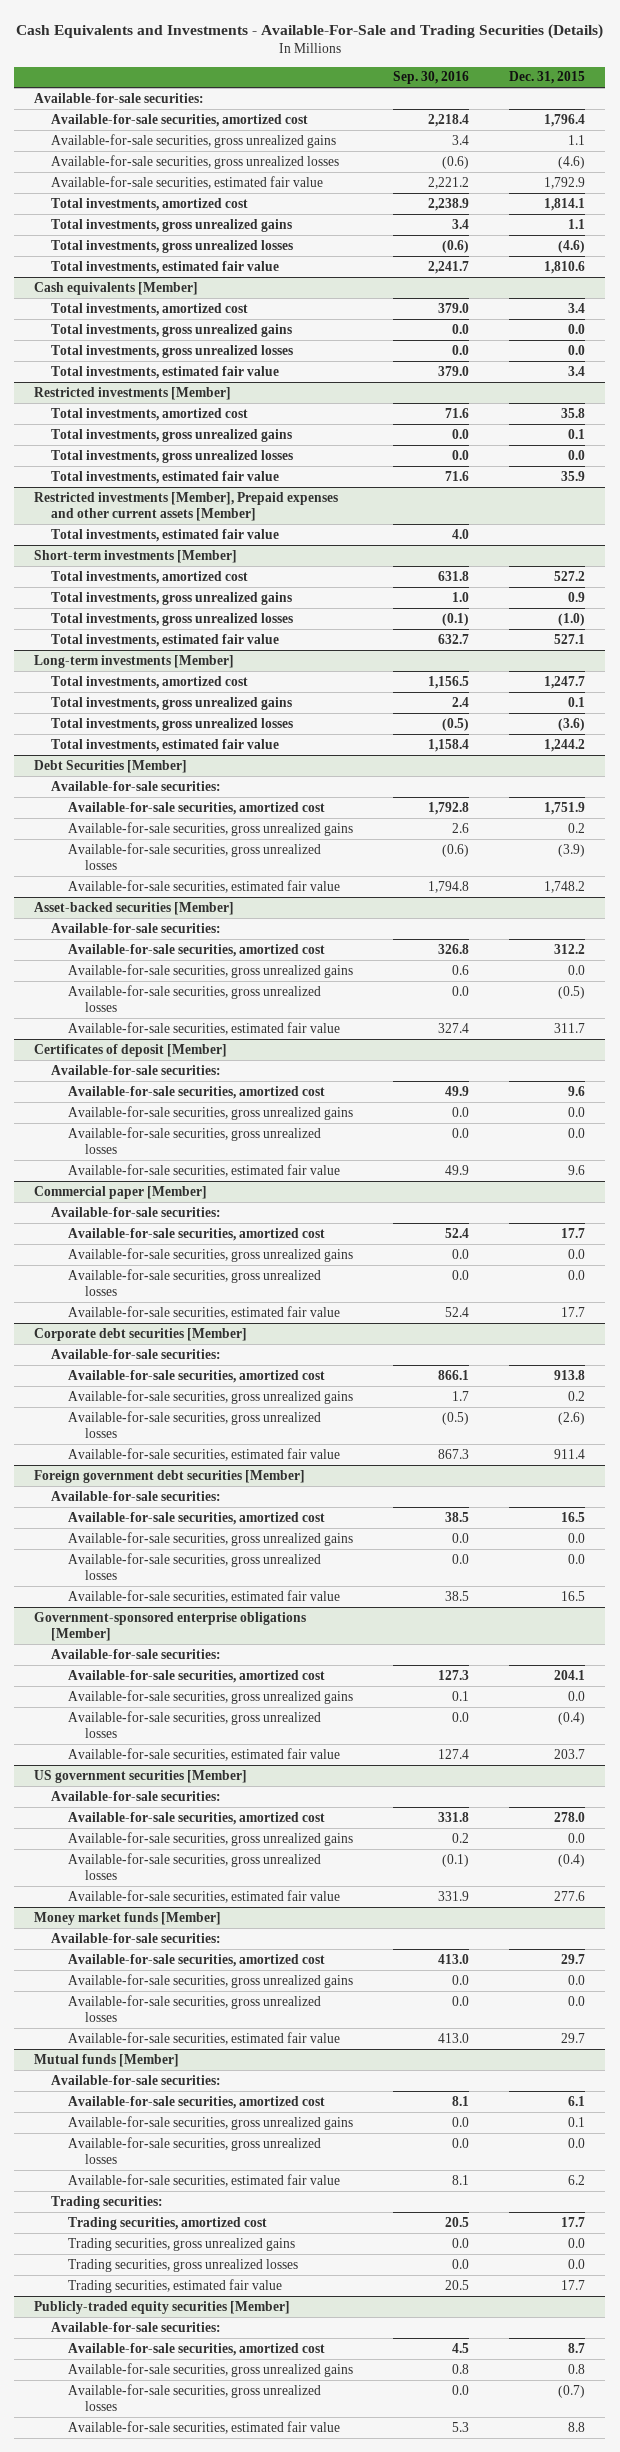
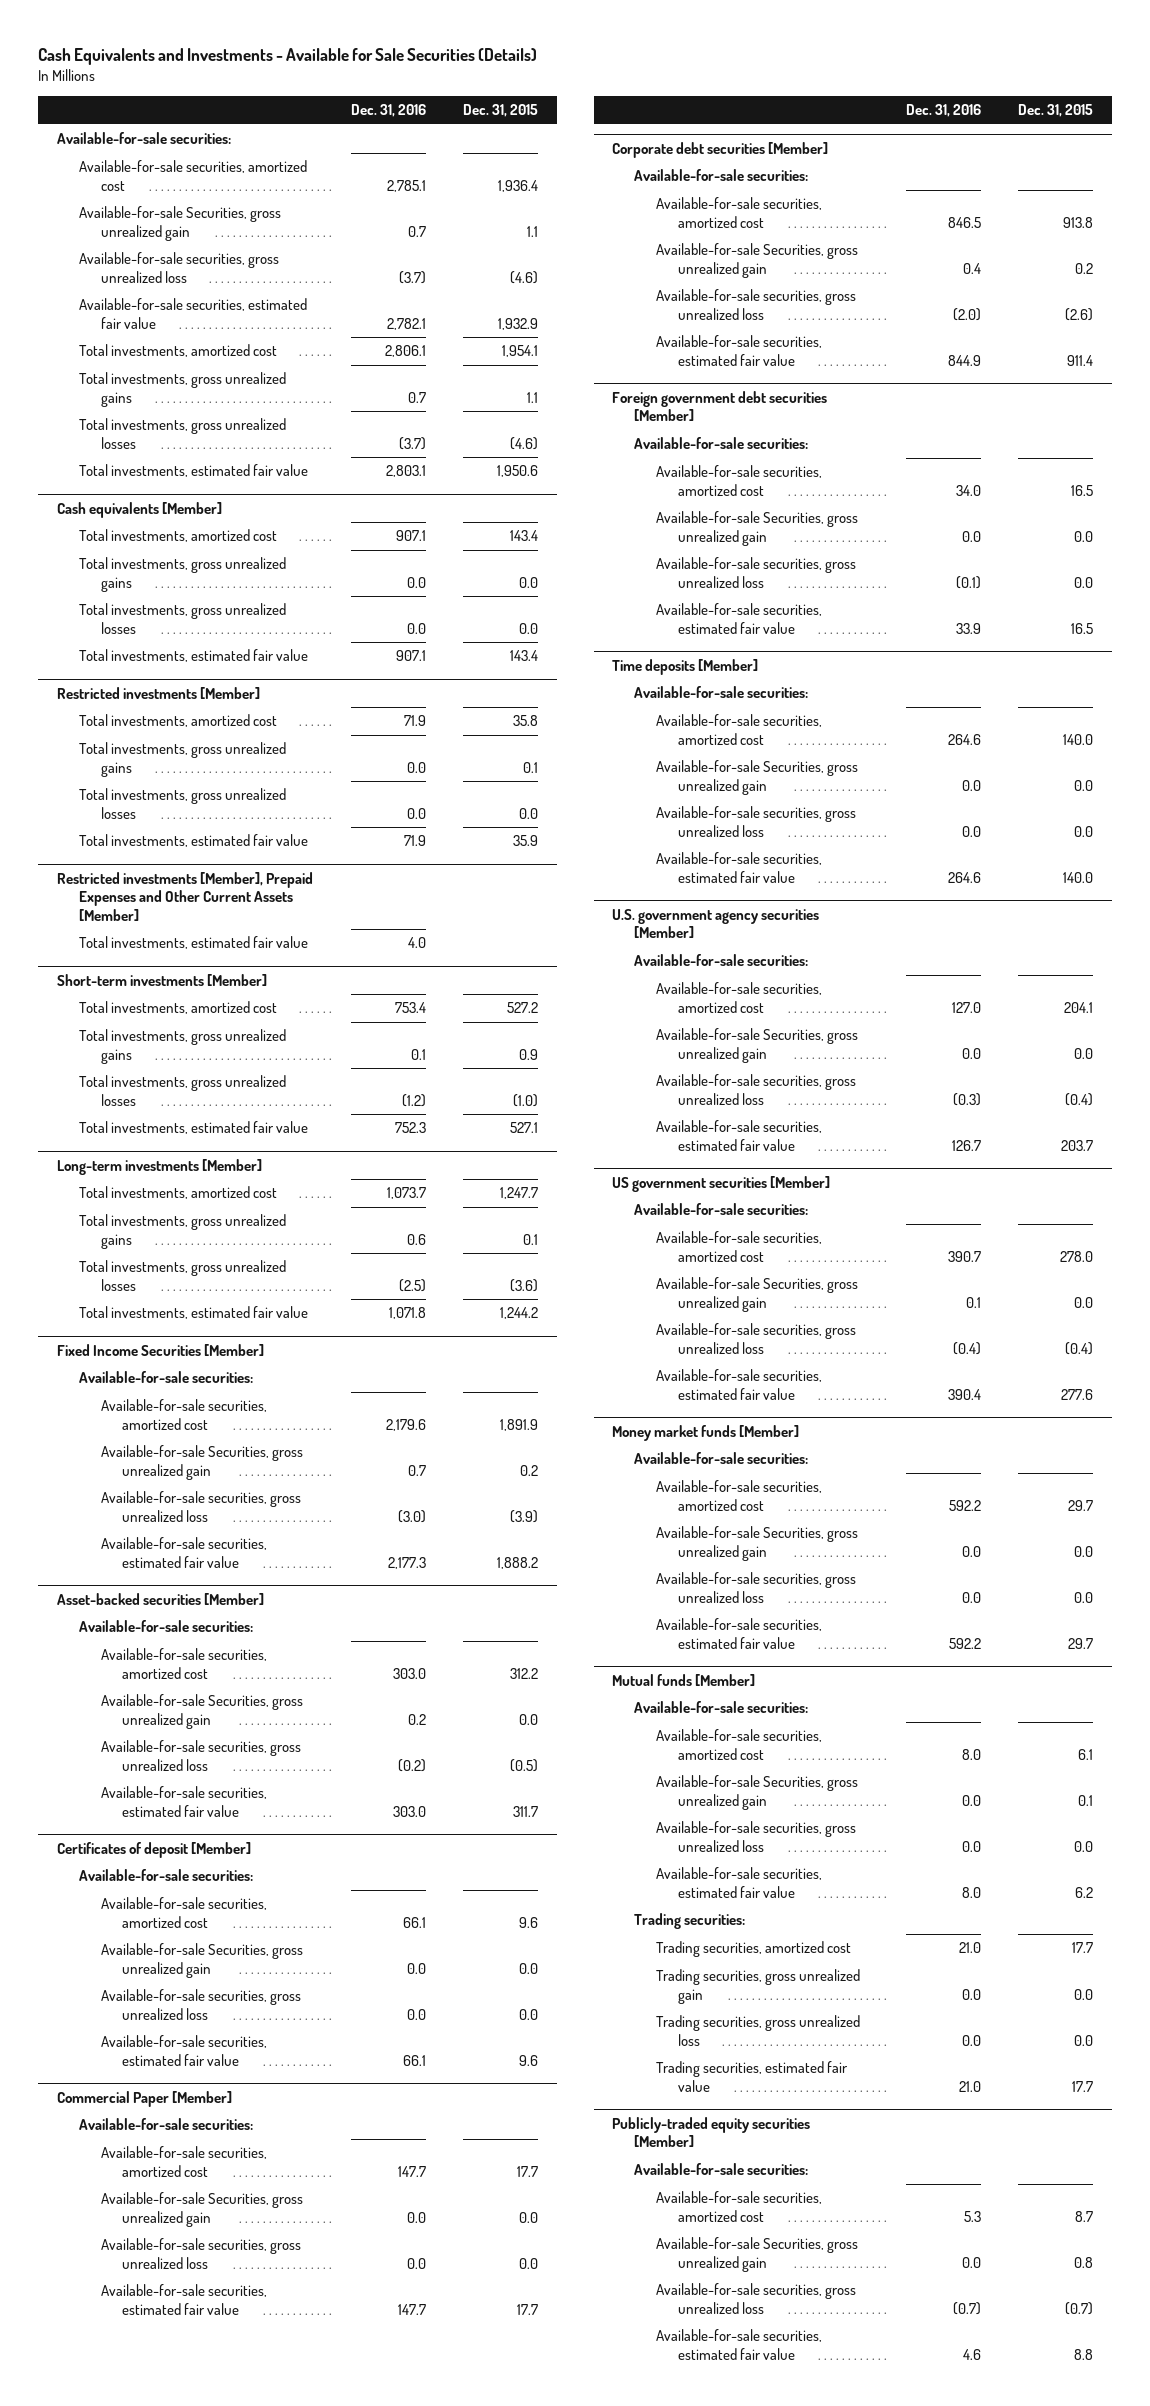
- Cash Equivalents and Investments - Available-For-Sale and Trading Securities (Details)
+ Cash Equivalents and Investments - Available for Sale Securities (Details)
- | Sep. 30, 2016 | Dec. 31, 2015
+ | Dec. 31, 2016 | Dec. 31, 2015
- Available-for-sale securities, amortized cost | 2,218.4 | 1,796.4
- Available-for-sale securities, gross unrealized gains | 3.4 | 1.1
- Available-for-sale securities, gross unrealized losses | (0.6) | (4.6)
- Available-for-sale securities, estimated fair value | 2,221.2 | 1,792.9
- Total investments, amortized cost | 2,238.9 | 1,814.1
+ Available-for-sale securities, amortized cost | 2,785.1 | 1,936.4
+ Available-for-sale Securities, gross unrealized gain | 0.7 | 1.1
+ Available-for-sale securities, gross unrealized loss | (3.7) | (4.6)
+ Available-for-sale securities, estimated fair value | 2,782.1 | 1,932.9
+ Total investments, amortized cost | 2,806.1 | 1,954.1
- Total investments, estimated fair value | 2,241.7 | 1,810.6
+ Total investments, estimated fair value | 2,803.1 | 1,950.6
@ Cash equivalents [Member]
- Total investments, amortized cost | 379.0 | 3.4
+ Total investments, amortized cost | 907.1 | 143.4
- Total investments, estimated fair value | 379.0 | 3.4
+ Total investments, estimated fair value | 907.1 | 143.4
- Restricted investments [Member], Prepaid expenses and other current assets [Member]
+ Restricted investments [Member], Prepaid Expenses and Other Current Assets [Member]
- Debt Securities [Member]
+ Fixed Income Securities [Member]
- Available-for-sale securities, amortized cost | 1,792.8 | 1,751.9
- Available-for-sale securities, gross unrealized gains | 2.6 | 0.2
- Available-for-sale securities, gross unrealized losses | (0.6) | (3.9)
- Available-for-sale securities, estimated fair value | 1,794.8 | 1,748.2
+ Available-for-sale securities, amortized cost | 2,179.6 | 1,891.9
+ Available-for-sale Securities, gross unrealized gain | 0.7 | 0.2
+ Available-for-sale securities, gross unrealized loss | (3.0) | (3.9)
+ Available-for-sale securities, estimated fair value | 2,177.3 | 1,888.2
@ Asset-backed securities [Member]
- Available-for-sale securities, gross unrealized gains | 0.6 | 0.0
- Available-for-sale securities, gross unrealized losses | 0.0 | (0.5)
+ Available-for-sale Securities, gross unrealized gain | 0.2 | 0.0
+ Available-for-sale securities, gross unrealized loss | (0.2) | (0.5)
@ Certificates of deposit [Member]
- Available-for-sale securities, gross unrealized gains | 0.0 | 0.0
- Available-for-sale securities, gross unrealized losses | 0.0 | 0.0
+ Available-for-sale Securities, gross unrealized gain | 0.0 | 0.0
+ Available-for-sale securities, gross unrealized loss | 0.0 | 0.0
- Commercial paper [Member]
+ Commercial Paper [Member]
- Available-for-sale securities, gross unrealized gains | 0.0 | 0.0
- Available-for-sale securities, gross unrealized losses | 0.0 | 0.0
+ Available-for-sale Securities, gross unrealized gain | 0.0 | 0.0
+ Available-for-sale securities, gross unrealized loss | 0.0 | 0.0
@ Corporate debt securities [Member]
- Available-for-sale securities, gross unrealized gains | 1.7 | 0.2
- Available-for-sale securities, gross unrealized losses | (0.5) | (2.6)
+ Available-for-sale Securities, gross unrealized gain | 0.4 | 0.2
+ Available-for-sale securities, gross unrealized loss | (2.0) | (2.6)
@ Foreign government debt securities [Member]
- Available-for-sale securities, gross unrealized gains | 0.0 | 0.0
- Available-for-sale securities, gross unrealized losses | 0.0 | 0.0
+ Available-for-sale Securities, gross unrealized gain | 0.0 | 0.0
+ Available-for-sale securities, gross unrealized loss | (0.1) | 0.0
- Government-sponsored enterprise obligations [Member]
+ Time deposits [Member]
+ Available-for-sale securities, amortized cost | 264.6 | 140.0
+ Available-for-sale Securities, gross unrealized gain | 0.0 | 0.0
+ Available-for-sale securities, gross unrealized loss | 0.0 | 0.0
+ Available-for-sale securities, estimated fair value | 264.6 | 140.0
+ U.S. government agency securities [Member]
+ Available-for-sale securities:
- Available-for-sale securities, gross unrealized gains | 0.1 | 0.0
- Available-for-sale securities, gross unrealized losses | 0.0 | (0.4)
+ Available-for-sale Securities, gross unrealized gain | 0.0 | 0.0
+ Available-for-sale securities, gross unrealized loss | (0.3) | (0.4)
@ US government securities [Member]
- Available-for-sale securities, gross unrealized gains | 0.2 | 0.0
- Available-for-sale securities, gross unrealized losses | (0.1) | (0.4)
+ Available-for-sale Securities, gross unrealized gain | 0.1 | 0.0
+ Available-for-sale securities, gross unrealized loss | (0.4) | (0.4)
@ Money market funds [Member]
- Available-for-sale securities, gross unrealized gains | 0.0 | 0.0
- Available-for-sale securities, gross unrealized losses | 0.0 | 0.0
+ Available-for-sale Securities, gross unrealized gain | 0.0 | 0.0
+ Available-for-sale securities, gross unrealized loss | 0.0 | 0.0
@ Mutual funds [Member]
- Available-for-sale securities, gross unrealized gains | 0.0 | 0.1
- Available-for-sale securities, gross unrealized losses | 0.0 | 0.0
+ Available-for-sale Securities, gross unrealized gain | 0.0 | 0.1
+ Available-for-sale securities, gross unrealized loss | 0.0 | 0.0
- Trading securities, gross unrealized gains | 0.0 | 0.0
- Trading securities, gross unrealized losses | 0.0 | 0.0
+ Trading securities, gross unrealized gain | 0.0 | 0.0
+ Trading securities, gross unrealized loss | 0.0 | 0.0
@ Publicly-traded equity securities [Member]
- Available-for-sale securities, gross unrealized gains | 0.8 | 0.8
- Available-for-sale securities, gross unrealized losses | 0.0 | (0.7)
+ Available-for-sale Securities, gross unrealized gain | 0.0 | 0.8
+ Available-for-sale securities, gross unrealized loss | (0.7) | (0.7)

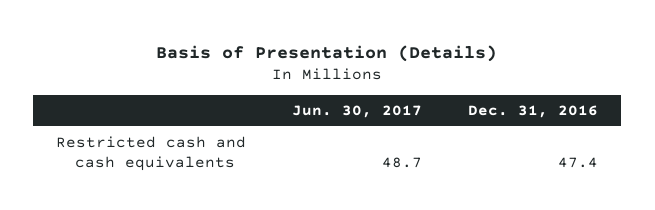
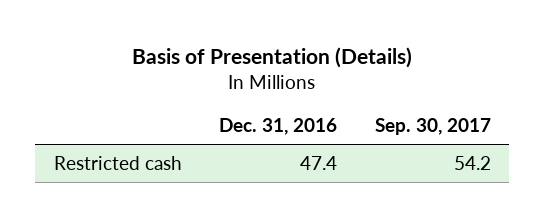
- | Jun. 30, 2017 | Dec. 31, 2016
+ | Dec. 31, 2016 | Sep. 30, 2017
- Restricted cash and cash equivalents | 48.7 | 47.4
+ Restricted cash | 47.4 | 54.2

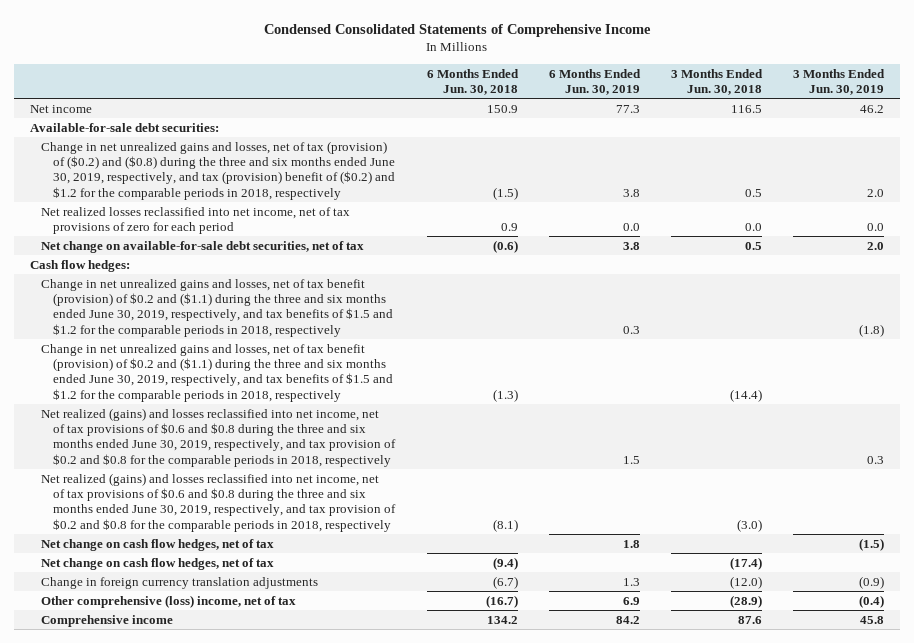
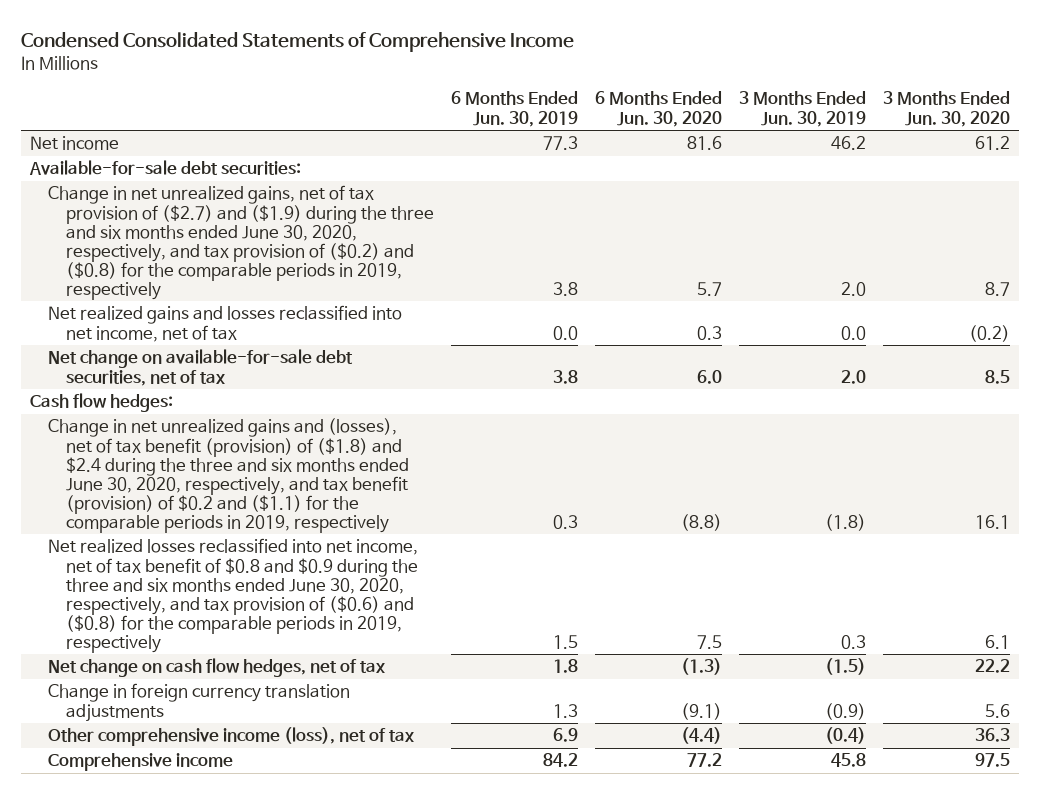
- | 6 Months Ended Jun. 30, 2018 | 6 Months Ended Jun. 30, 2019 | 3 Months Ended Jun. 30, 2018 | 3 Months Ended Jun. 30, 2019
+ | 6 Months Ended Jun. 30, 2019 | 6 Months Ended Jun. 30, 2020 | 3 Months Ended Jun. 30, 2019 | 3 Months Ended Jun. 30, 2020
- Change in net unrealized gains and losses, net of tax (provision) of ($0.2) and ($0.8) during the three and six months ended June 30, 2019, respectively, and tax (provision) benefit of ($0.2) and $1.2 for the comparable periods in 2018, respectively | (1.5) | 3.8 | 0.5 | 2.0
- Net realized losses reclassified into net income, net of tax provisions of zero for each period | 0.9 | 0.0 | 0.0 | 0.0
+ Change in net unrealized gains, net of tax provision of ($2.7) and ($1.9) during the three and six months ended June 30, 2020, respectively, and tax provision of ($0.2) and ($0.8) for the comparable periods in 2019, respectively | 3.8 | 5.7 | 2.0 | 8.7
+ Net realized gains and losses reclassified into net income, net of tax | 0.0 | 0.3 | 0.0 | (0.2)
- Change in net unrealized gains and losses, net of tax benefit (provision) of $0.2 and ($1.1) during the three and six months ended June 30, 2019, respectively, and tax benefits of $1.5 and $1.2 for the comparable periods in 2018, respectively | | 0.3 | | (1.8)
- Change in net unrealized gains and losses, net of tax benefit (provision) of $0.2 and ($1.1) during the three and six months ended June 30, 2019, respectively, and tax benefits of $1.5 and $1.2 for the comparable periods in 2018, respectively | (1.3) | | (14.4) |
- Net realized (gains) and losses reclassified into net income, net of tax provisions of $0.6 and $0.8 during the three and six months ended June 30, 2019, respectively, and tax provision of $0.2 and $0.8 for the comparable periods in 2018, respectively | | 1.5 | | 0.3
- Net realized (gains) and losses reclassified into net income, net of tax provisions of $0.6 and $0.8 during the three and six months ended June 30, 2019, respectively, and tax provision of $0.2 and $0.8 for the comparable periods in 2018, respectively | (8.1) | | (3.0) |
+ Change in net unrealized gains and (losses), net of tax benefit (provision) of ($1.8) and $2.4 during the three and six months ended June 30, 2020, respectively, and tax benefit (provision) of $0.2 and ($1.1) for the comparable periods in 2019, respectively | 0.3 | (8.8) | (1.8) | 16.1
+ Net realized losses reclassified into net income, net of tax benefit of $0.8 and $0.9 during the three and six months ended June 30, 2020, respectively, and tax provision of ($0.6) and ($0.8) for the comparable periods in 2019, respectively | 1.5 | 7.5 | 0.3 | 6.1
- Net change on cash flow hedges, net of tax | (9.4) | | (17.4) |
- Other comprehensive (loss) income, net of tax | (16.7) | 6.9 | (28.9) | (0.4)
+ Other comprehensive income (loss), net of tax | 6.9 | (4.4) | (0.4) | 36.3

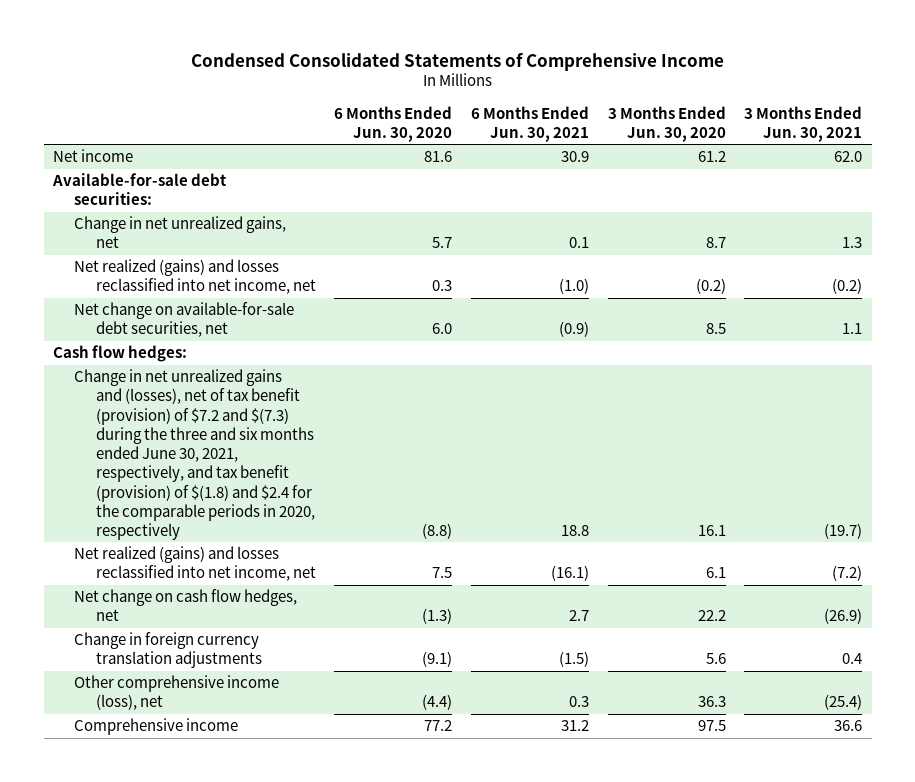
- | 6 Months Ended Jun. 30, 2019 | 6 Months Ended Jun. 30, 2020 | 3 Months Ended Jun. 30, 2019 | 3 Months Ended Jun. 30, 2020
+ | 6 Months Ended Jun. 30, 2020 | 6 Months Ended Jun. 30, 2021 | 3 Months Ended Jun. 30, 2020 | 3 Months Ended Jun. 30, 2021
- Change in net unrealized gains, net of tax provision of ($2.7) and ($1.9) during the three and six months ended June 30, 2020, respectively, and tax provision of ($0.2) and ($0.8) for the comparable periods in 2019, respectively | 3.8 | 5.7 | 2.0 | 8.7
- Net realized gains and losses reclassified into net income, net of tax | 0.0 | 0.3 | 0.0 | (0.2)
- Net change on available-for-sale debt securities, net of tax | 3.8 | 6.0 | 2.0 | 8.5
+ Change in net unrealized gains, net | 5.7 | 0.1 | 8.7 | 1.3
+ Net realized (gains) and losses reclassified into net income, net | 0.3 | (1.0) | (0.2) | (0.2)
+ Net change on available-for-sale debt securities, net | 6.0 | (0.9) | 8.5 | 1.1
- Change in net unrealized gains and (losses), net of tax benefit (provision) of ($1.8) and $2.4 during the three and six months ended June 30, 2020, respectively, and tax benefit (provision) of $0.2 and ($1.1) for the comparable periods in 2019, respectively | 0.3 | (8.8) | (1.8) | 16.1
- Net realized losses reclassified into net income, net of tax benefit of $0.8 and $0.9 during the three and six months ended June 30, 2020, respectively, and tax provision of ($0.6) and ($0.8) for the comparable periods in 2019, respectively | 1.5 | 7.5 | 0.3 | 6.1
- Net change on cash flow hedges, net of tax | 1.8 | (1.3) | (1.5) | 22.2
+ Change in net unrealized gains and (losses), net of tax benefit (provision) of $7.2 and $(7.3) during the three and six months ended June 30, 2021, respectively, and tax benefit (provision) of $(1.8) and $2.4 for the comparable periods in 2020, respectively | (8.8) | 18.8 | 16.1 | (19.7)
+ Net realized (gains) and losses reclassified into net income, net | 7.5 | (16.1) | 6.1 | (7.2)
+ Net change on cash flow hedges, net | (1.3) | 2.7 | 22.2 | (26.9)
- Other comprehensive income (loss), net of tax | 6.9 | (4.4) | (0.4) | 36.3
+ Other comprehensive income (loss), net | (4.4) | 0.3 | 36.3 | (25.4)

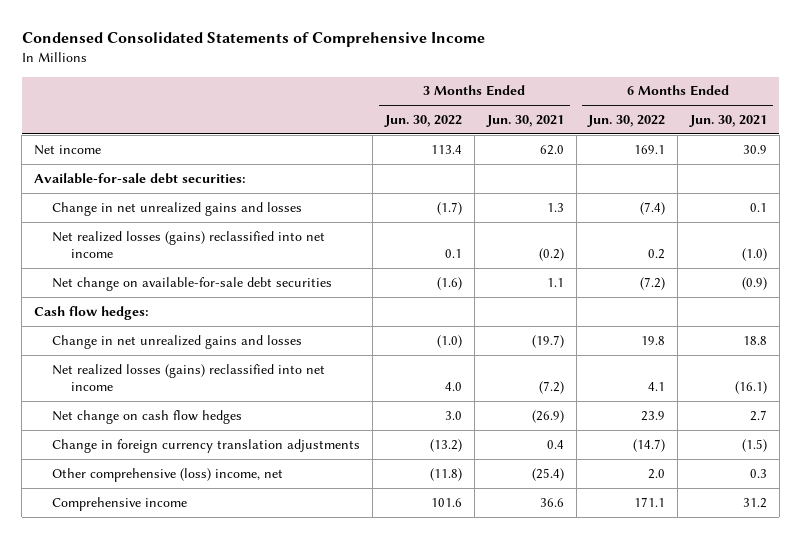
- | 6 Months Ended Jun. 30, 2020 | 6 Months Ended Jun. 30, 2021 | 3 Months Ended Jun. 30, 2020 | 3 Months Ended Jun. 30, 2021
+ | 3 Months Ended Jun. 30, 2022 | 3 Months Ended Jun. 30, 2021 | 6 Months Ended Jun. 30, 2022 | 6 Months Ended Jun. 30, 2021
- Change in net unrealized gains, net | 5.7 | 0.1 | 8.7 | 1.3
- Net realized (gains) and losses reclassified into net income, net | 0.3 | (1.0) | (0.2) | (0.2)
- Net change on available-for-sale debt securities, net | 6.0 | (0.9) | 8.5 | 1.1
+ Change in net unrealized gains and losses | (1.7) | 1.3 | (7.4) | 0.1
+ Net realized losses (gains) reclassified into net income | 0.1 | (0.2) | 0.2 | (1.0)
+ Net change on available-for-sale debt securities | (1.6) | 1.1 | (7.2) | (0.9)
- Change in net unrealized gains and (losses), net of tax benefit (provision) of $7.2 and $(7.3) during the three and six months ended June 30, 2021, respectively, and tax benefit (provision) of $(1.8) and $2.4 for the comparable periods in 2020, respectively | (8.8) | 18.8 | 16.1 | (19.7)
- Net realized (gains) and losses reclassified into net income, net | 7.5 | (16.1) | 6.1 | (7.2)
- Net change on cash flow hedges, net | (1.3) | 2.7 | 22.2 | (26.9)
+ Change in net unrealized gains and losses | (1.0) | (19.7) | 19.8 | 18.8
+ Net realized losses (gains) reclassified into net income | 4.0 | (7.2) | 4.1 | (16.1)
+ Net change on cash flow hedges | 3.0 | (26.9) | 23.9 | 2.7
- Other comprehensive income (loss), net | (4.4) | 0.3 | 36.3 | (25.4)
+ Other comprehensive (loss) income, net | (11.8) | (25.4) | 2.0 | 0.3

